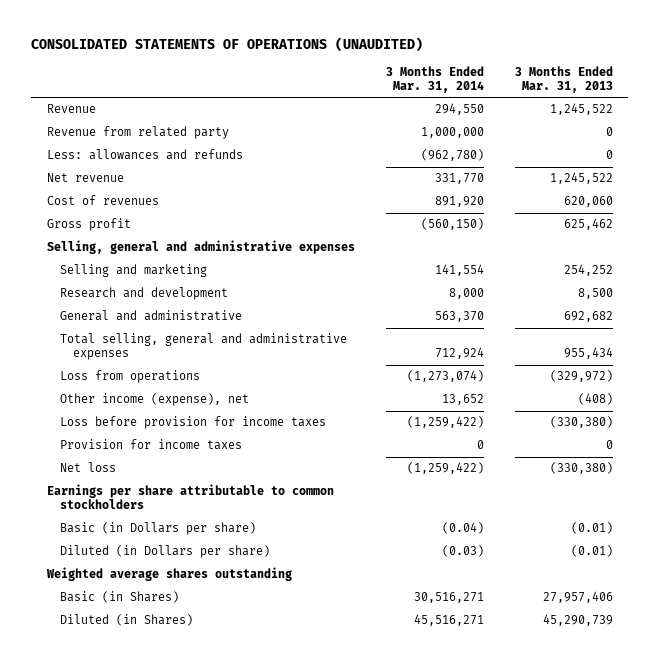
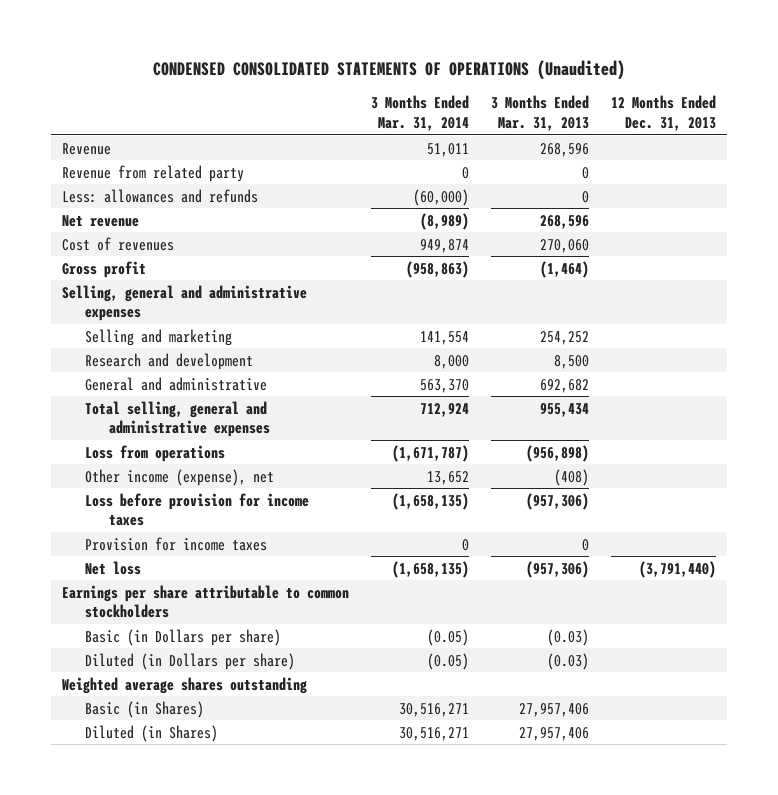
- CONSOLIDATED STATEMENTS OF OPERATIONS (UNAUDITED)
+ CONDENSED CONSOLIDATED STATEMENTS OF OPERATIONS (Unaudited)
- | 3 Months Ended Mar. 31, 2014 | 3 Months Ended Mar. 31, 2013
+ | 3 Months Ended Mar. 31, 2014 | 3 Months Ended Mar. 31, 2013 | 12 Months Ended Dec. 31, 2013
- Revenue | 294,550 | 1,245,522
- Revenue from related party | 1,000,000 | 0
- Less: allowances and refunds | (962,780) | 0
- Net revenue | 331,770 | 1,245,522
- Cost of revenues | 891,920 | 620,060
- Gross profit | (560,150) | 625,462
+ Revenue | 51,011 | 268,596 |
+ Revenue from related party | 0 | 0 |
+ Less: allowances and refunds | (60,000) | 0 |
+ Net revenue | (8,989) | 268,596 |
+ Cost of revenues | 949,874 | 270,060 |
+ Gross profit | (958,863) | (1,464) |
- Loss from operations | (1,273,074) | (329,972)
+ Loss from operations | (1,671,787) | (956,898) |
- Loss before provision for income taxes | (1,259,422) | (330,380)
+ Loss before provision for income taxes | (1,658,135) | (957,306) |
- Net loss | (1,259,422) | (330,380)
+ Net loss | (1,658,135) | (957,306) | (3,791,440)
- Basic (in Dollars per share) | (0.04) | (0.01)
- Diluted (in Dollars per share) | (0.03) | (0.01)
+ Basic (in Dollars per share) | (0.05) | (0.03) |
+ Diluted (in Dollars per share) | (0.05) | (0.03) |
- Diluted (in Shares) | 45,516,271 | 45,290,739
+ Diluted (in Shares) | 30,516,271 | 27,957,406 |

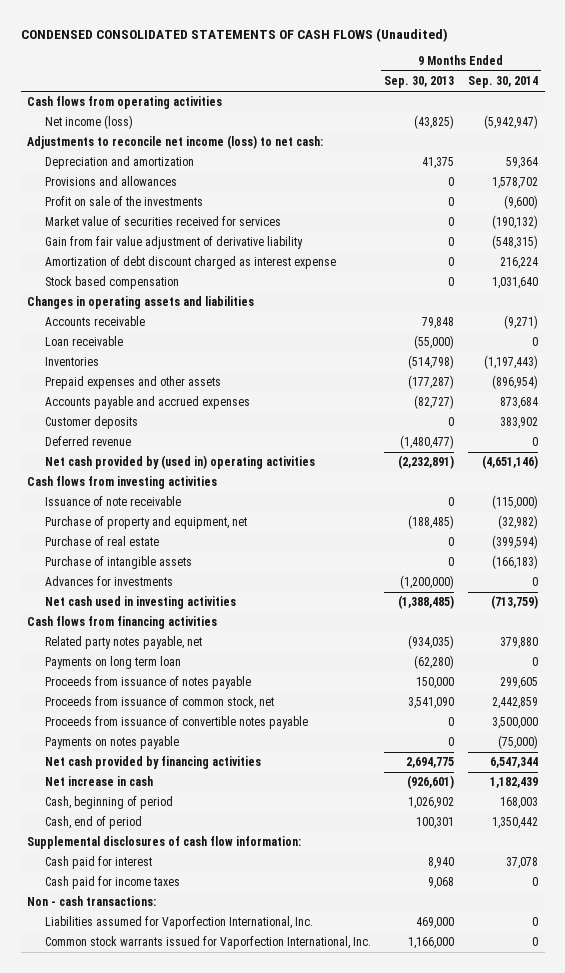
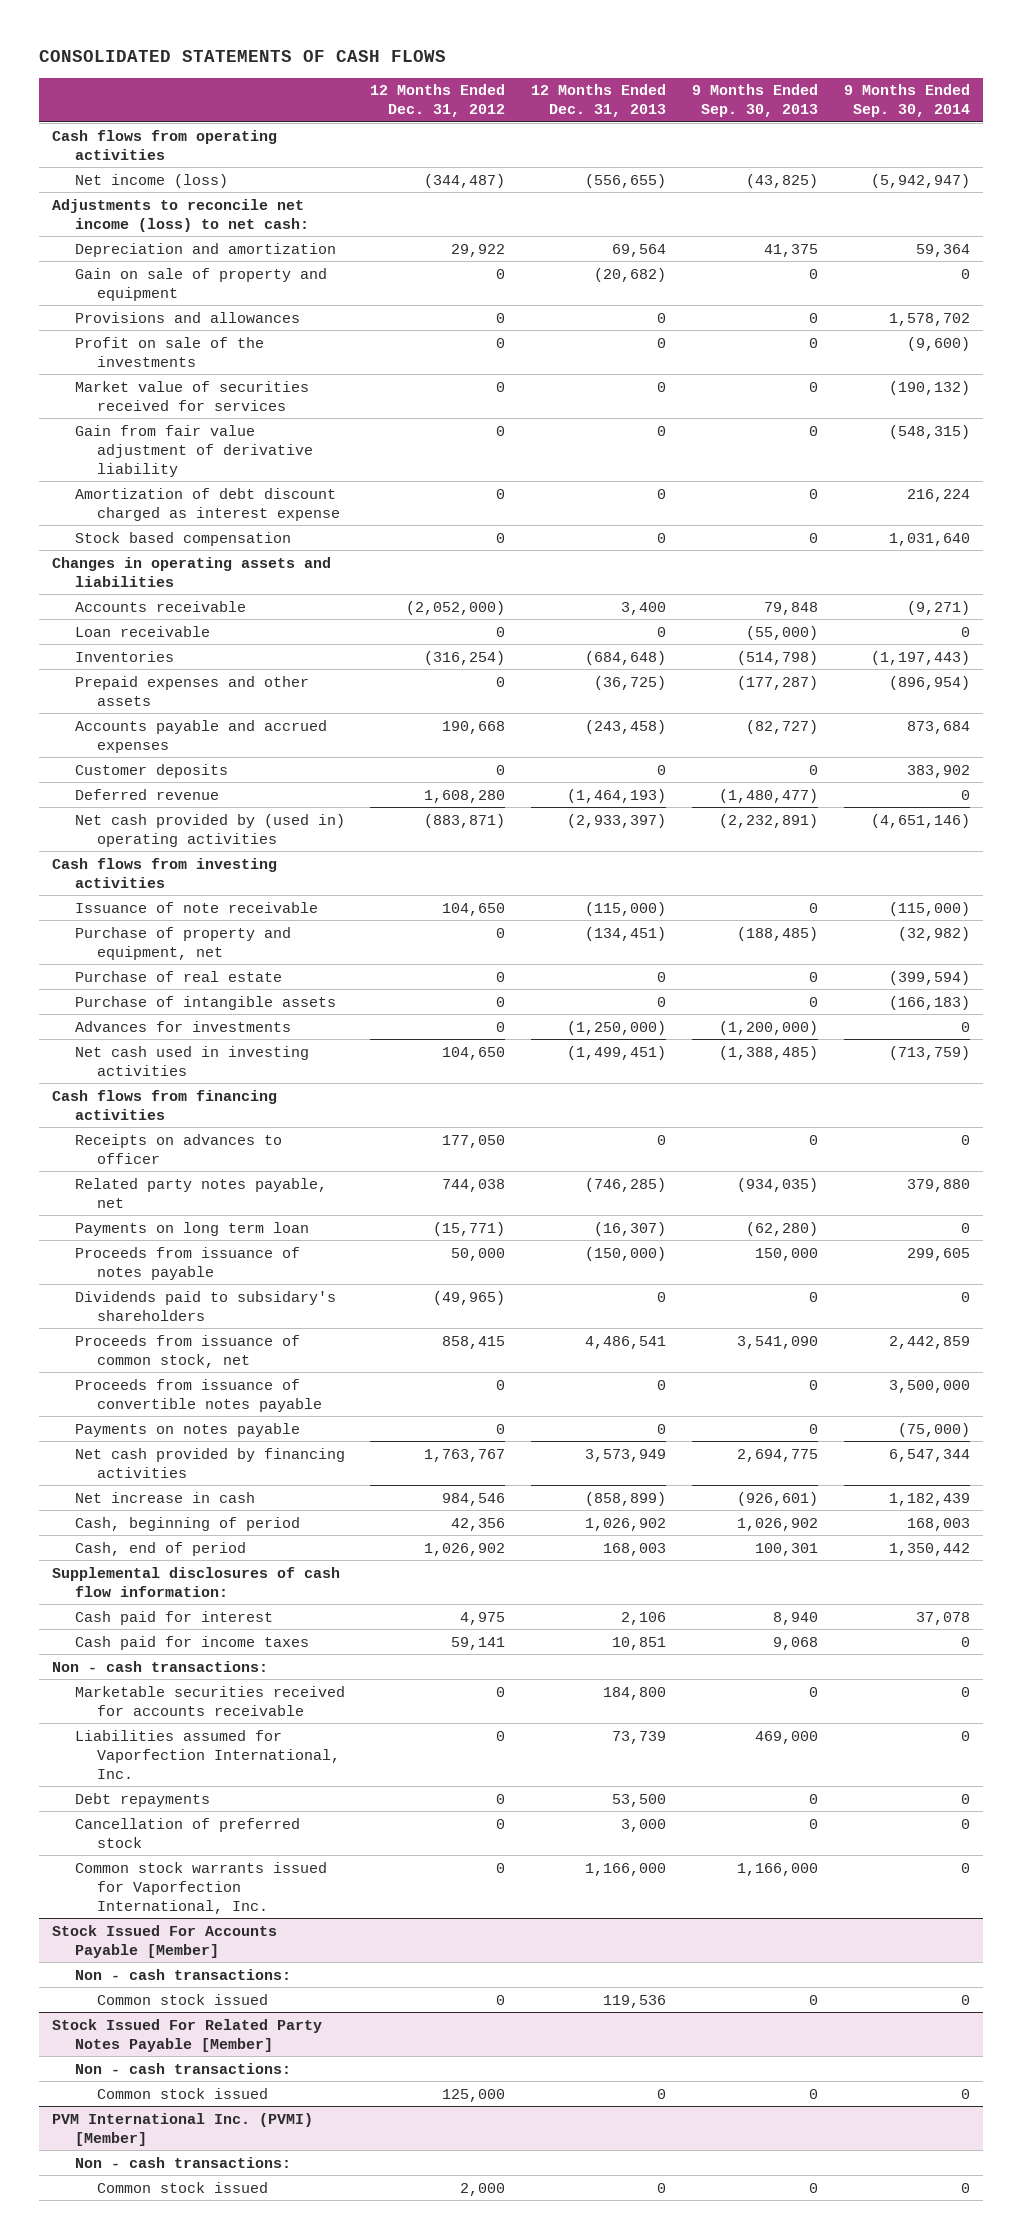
- CONDENSED CONSOLIDATED STATEMENTS OF CASH FLOWS (Unaudited)
+ CONSOLIDATED STATEMENTS OF CASH FLOWS
- | 9 Months Ended Sep. 30, 2013 | 9 Months Ended Sep. 30, 2014
+ | 12 Months Ended Dec. 31, 2012 | 12 Months Ended Dec. 31, 2013 | 9 Months Ended Sep. 30, 2013 | 9 Months Ended Sep. 30, 2014
+ Gain on sale of property and equipment | 0 | (20,682) | 0 | 0
+ Receipts on advances to officer | 177,050 | 0 | 0 | 0
+ Dividends paid to subsidary's shareholders | (49,965) | 0 | 0 | 0
+ Marketable securities received for accounts receivable | 0 | 184,800 | 0 | 0
+ Debt repayments | 0 | 53,500 | 0 | 0
+ Cancellation of preferred stock | 0 | 3,000 | 0 | 0
+ Stock Issued For Accounts Payable [Member]
+ Non - cash transactions:
+ Common stock issued | 0 | 119,536 | 0 | 0
+ Stock Issued For Related Party Notes Payable [Member]
+ Non - cash transactions:
+ Common stock issued | 125,000 | 0 | 0 | 0
+ PVM International Inc. (PVMI) [Member]
+ Non - cash transactions:
+ Common stock issued | 2,000 | 0 | 0 | 0

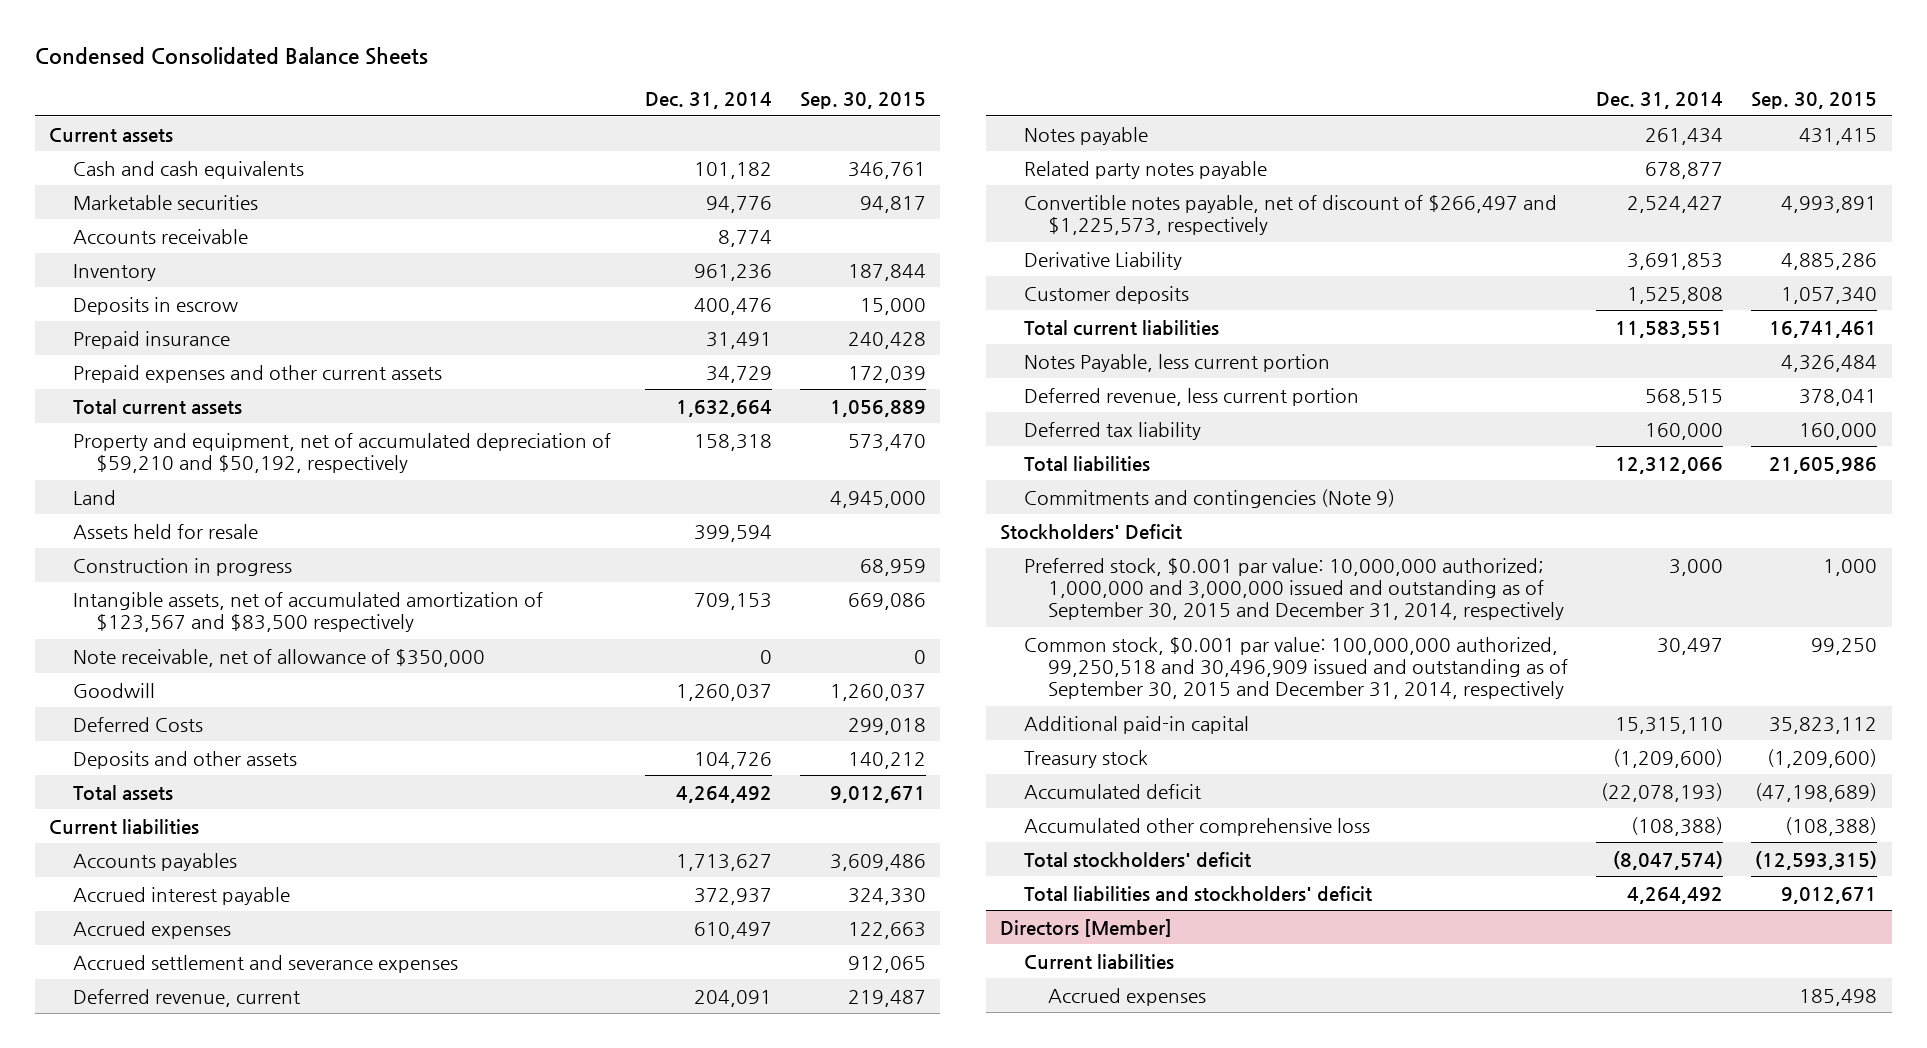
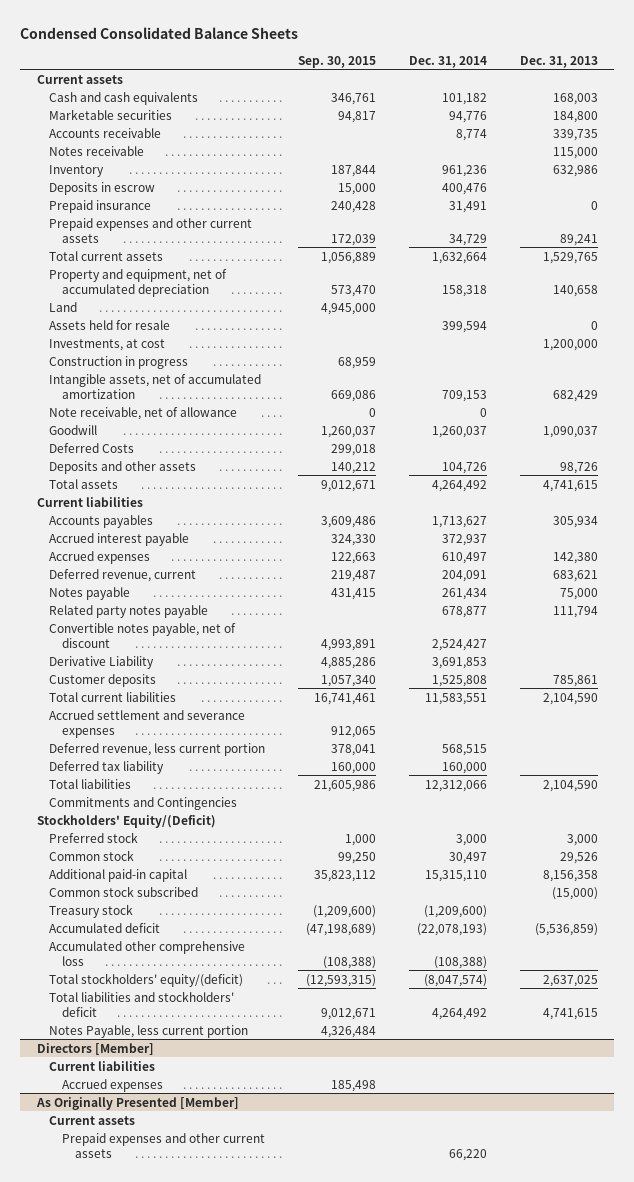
- | Dec. 31, 2014 | Sep. 30, 2015
+ | Sep. 30, 2015 | Dec. 31, 2014 | Dec. 31, 2013
+ Notes receivable | | | 115,000
- Property and equipment, net of accumulated depreciation of $59,210 and $50,192, respectively | 158,318 | 573,470
+ Property and equipment, net of accumulated depreciation | 573,470 | 158,318 | 140,658
+ Investments, at cost | | | 1,200,000
- Intangible assets, net of accumulated amortization of $123,567 and $83,500 respectively | 709,153 | 669,086
- Note receivable, net of allowance of $350,000 | 0 | 0
+ Intangible assets, net of accumulated amortization | 669,086 | 709,153 | 682,429
+ Note receivable, net of allowance | 0 | 0 |
- Convertible notes payable, net of discount of $266,497 and $1,225,573, respectively | 2,524,427 | 4,993,891
+ Convertible notes payable, net of discount | 4,993,891 | 2,524,427 |
moved down: Accrued settlement and severance expenses | 912,065 | |
- Commitments and contingencies (Note 9)
- Stockholders' Deficit
- Preferred stock, $0.001 par value: 10,000,000 authorized; 1,000,000 and 3,000,000 issued and outstanding as of September 30, 2015 and December 31, 2014, respectively | 3,000 | 1,000
- Common stock, $0.001 par value: 100,000,000 authorized, 99,250,518 and 30,496,909 issued and outstanding as of September 30, 2015 and December 31, 2014, respectively | 30,497 | 99,250
+ Commitments and Contingencies
+ Stockholders' Equity/(Deficit)
+ Preferred stock | 1,000 | 3,000 | 3,000
+ Common stock | 99,250 | 30,497 | 29,526
+ Common stock subscribed | | | (15,000)
- Total stockholders' deficit | (8,047,574) | (12,593,315)
+ Total stockholders' equity/(deficit) | (12,593,315) | (8,047,574) | 2,637,025
moved down: Notes Payable, less current portion | 4,326,484 | |
+ As Originally Presented [Member]
+ Current assets
+ Prepaid expenses and other current assets | | 66,220 |

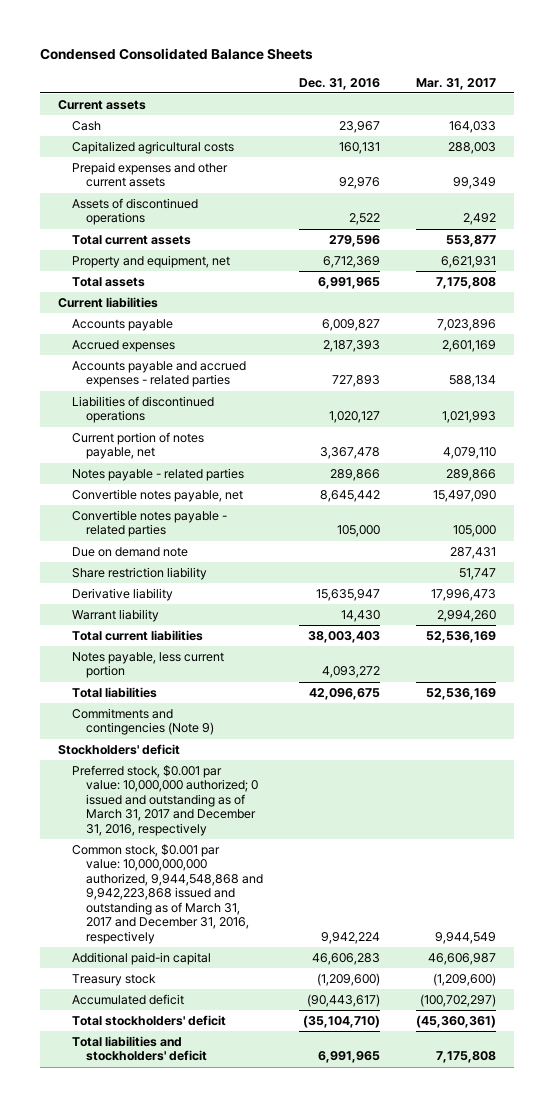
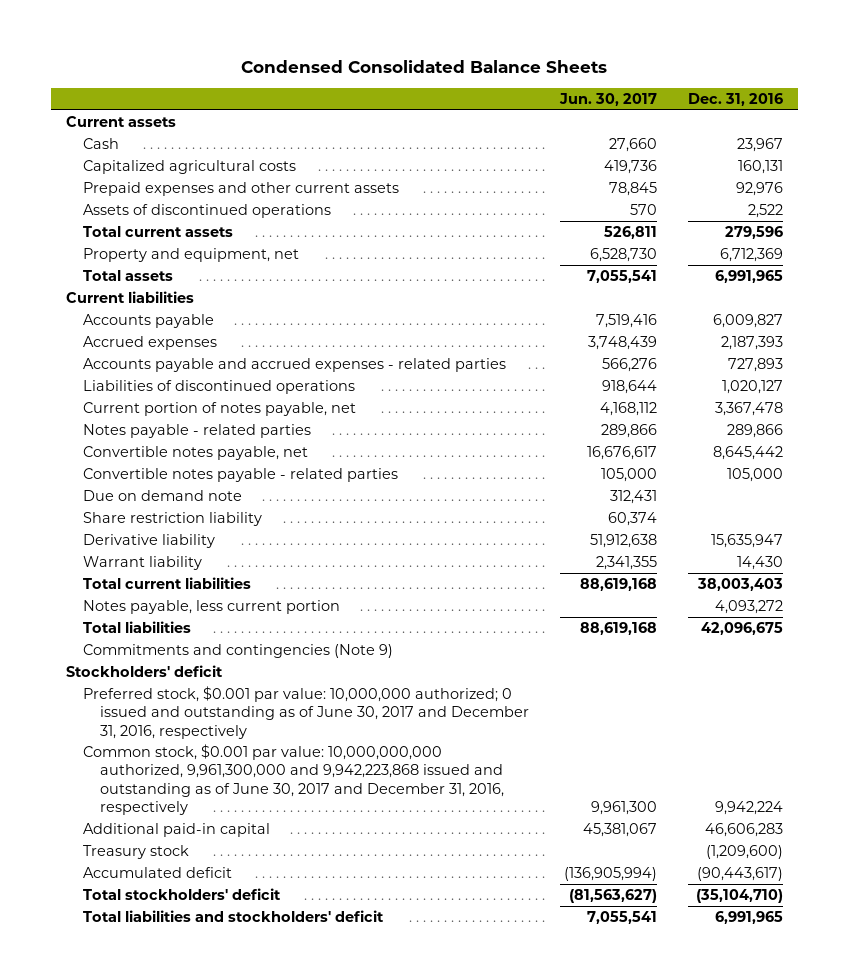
- | Dec. 31, 2016 | Mar. 31, 2017
+ | Jun. 30, 2017 | Dec. 31, 2016
- Preferred stock, $0.001 par value: 10,000,000 authorized; 0 issued and outstanding as of March 31, 2017 and December 31, 2016, respectively
- Common stock, $0.001 par value: 10,000,000,000 authorized, 9,944,548,868 and 9,942,223,868 issued and outstanding as of March 31, 2017 and December 31, 2016, respectively | 9,942,224 | 9,944,549
+ Preferred stock, $0.001 par value: 10,000,000 authorized; 0 issued and outstanding as of June 30, 2017 and December 31, 2016, respectively
+ Common stock, $0.001 par value: 10,000,000,000 authorized, 9,961,300,000 and 9,942,223,868 issued and outstanding as of June 30, 2017 and December 31, 2016, respectively | 9,961,300 | 9,942,224

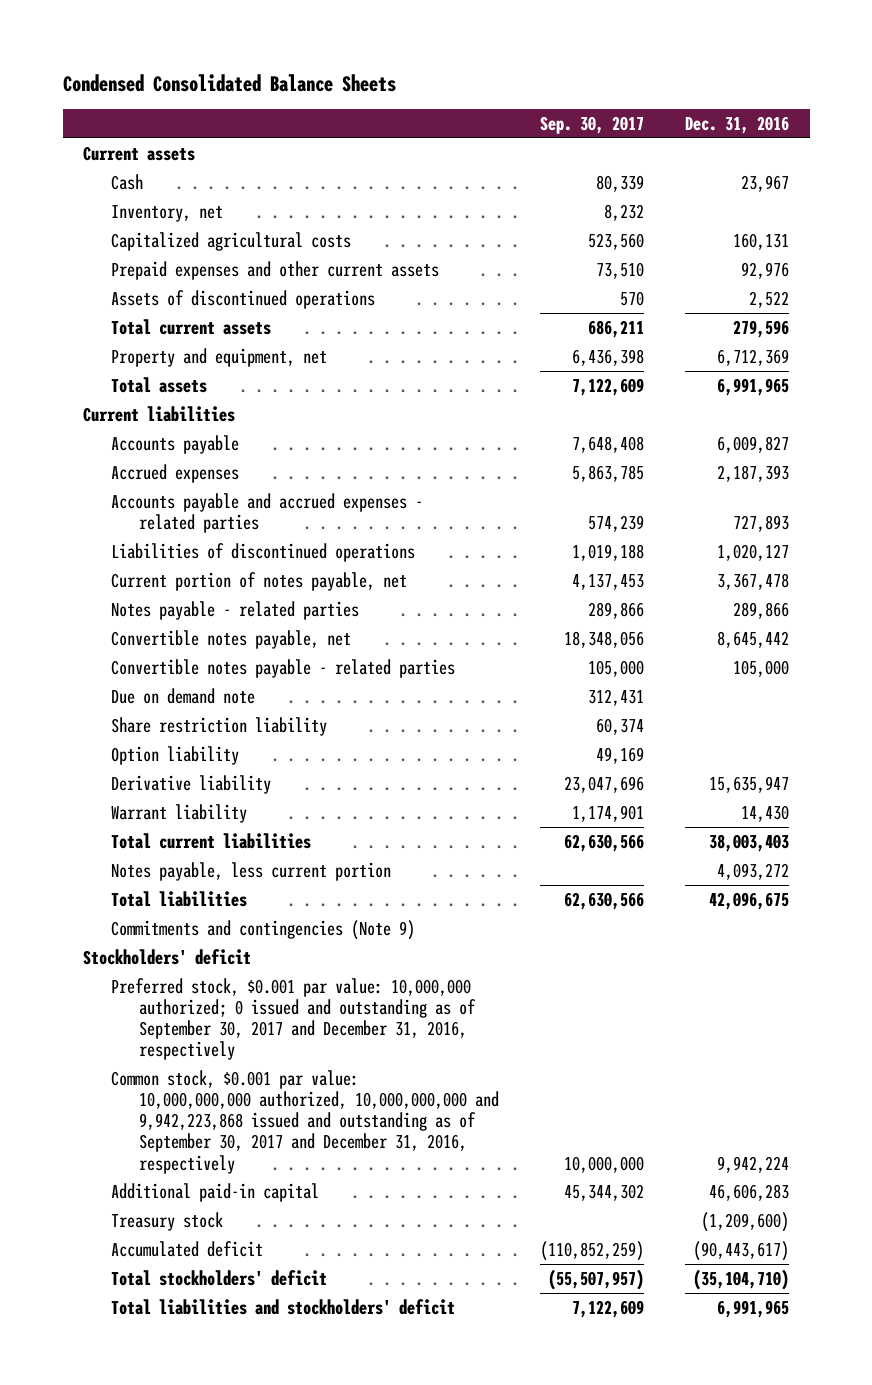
- | Jun. 30, 2017 | Dec. 31, 2016
+ | Sep. 30, 2017 | Dec. 31, 2016
+ Inventory, net | 8,232 |
+ Option liability | 49,169 |
- Preferred stock, $0.001 par value: 10,000,000 authorized; 0 issued and outstanding as of June 30, 2017 and December 31, 2016, respectively
- Common stock, $0.001 par value: 10,000,000,000 authorized, 9,961,300,000 and 9,942,223,868 issued and outstanding as of June 30, 2017 and December 31, 2016, respectively | 9,961,300 | 9,942,224
+ Preferred stock, $0.001 par value: 10,000,000 authorized; 0 issued and outstanding as of September 30, 2017 and December 31, 2016, respectively
+ Common stock, $0.001 par value: 10,000,000,000 authorized, 10,000,000,000 and 9,942,223,868 issued and outstanding as of September 30, 2017 and December 31, 2016, respectively | 10,000,000 | 9,942,224

